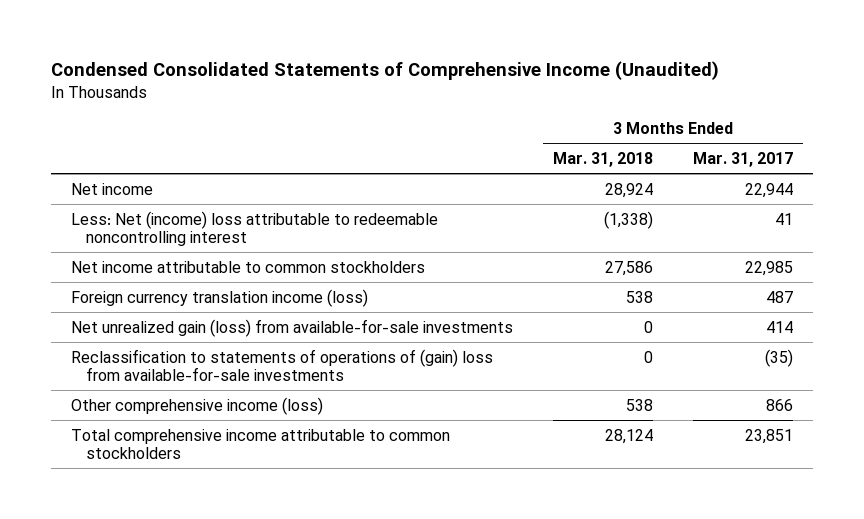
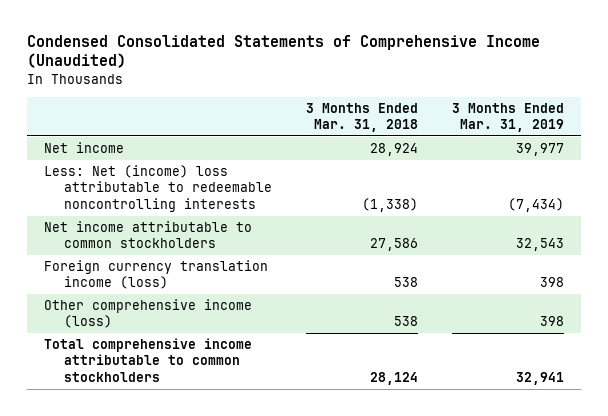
- | 3 Months Ended Mar. 31, 2018 | 3 Months Ended Mar. 31, 2017
+ | 3 Months Ended Mar. 31, 2018 | 3 Months Ended Mar. 31, 2019
- Less: Net (income) loss attributable to redeemable noncontrolling interest | (1,338) | 41
+ Less: Net (income) loss attributable to redeemable noncontrolling interests | (1,338) | (7,434)
- Net unrealized gain (loss) from available-for-sale investments | 0 | 414
- Reclassification to statements of operations of (gain) loss from available-for-sale investments | 0 | (35)

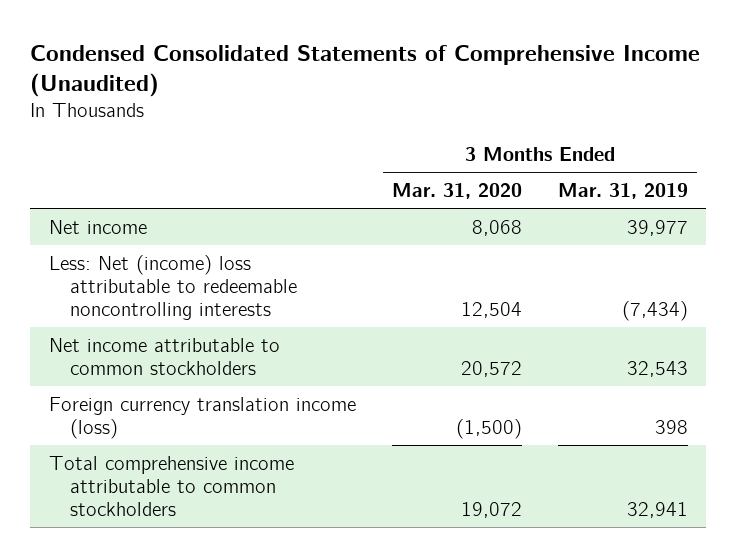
- | 3 Months Ended Mar. 31, 2018 | 3 Months Ended Mar. 31, 2019
+ | 3 Months Ended Mar. 31, 2020 | 3 Months Ended Mar. 31, 2019
- Other comprehensive income (loss) | 538 | 398

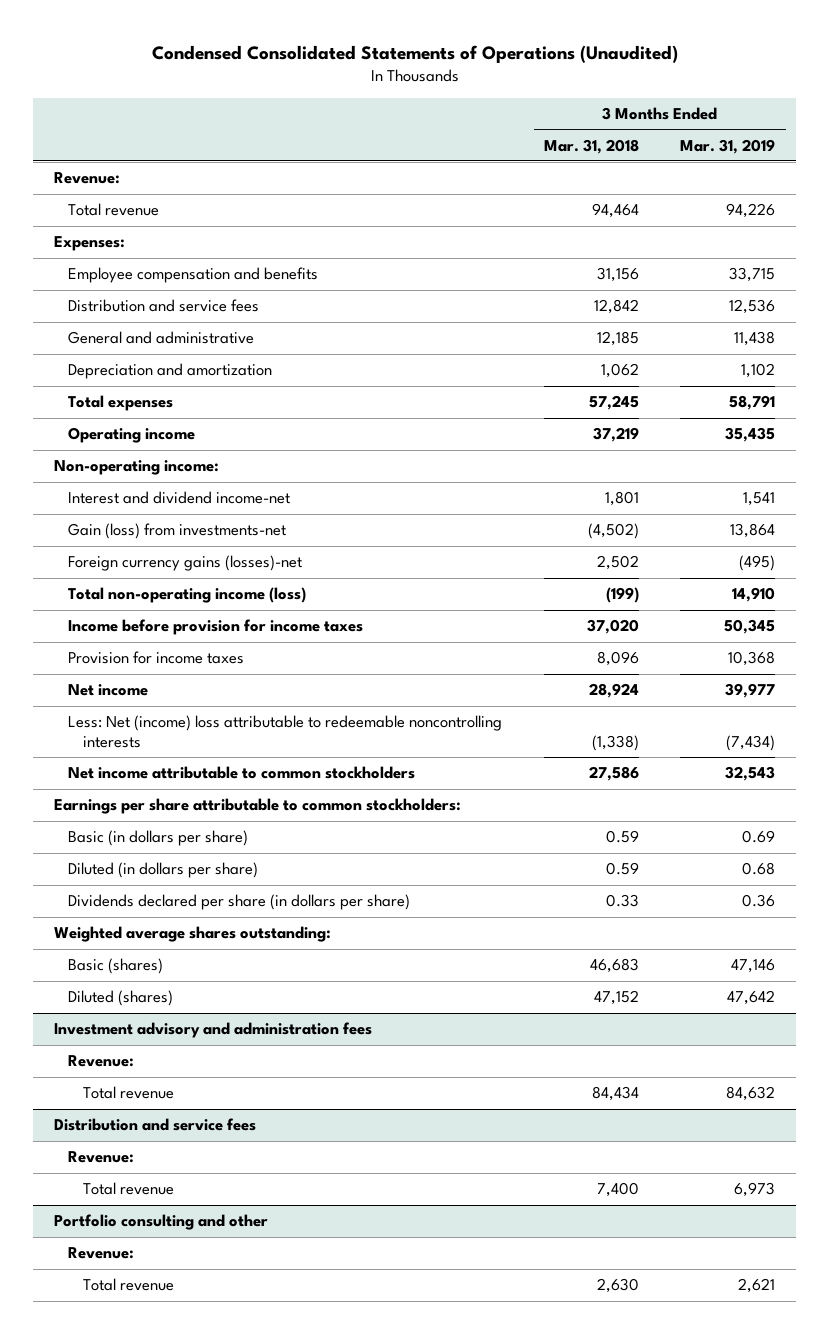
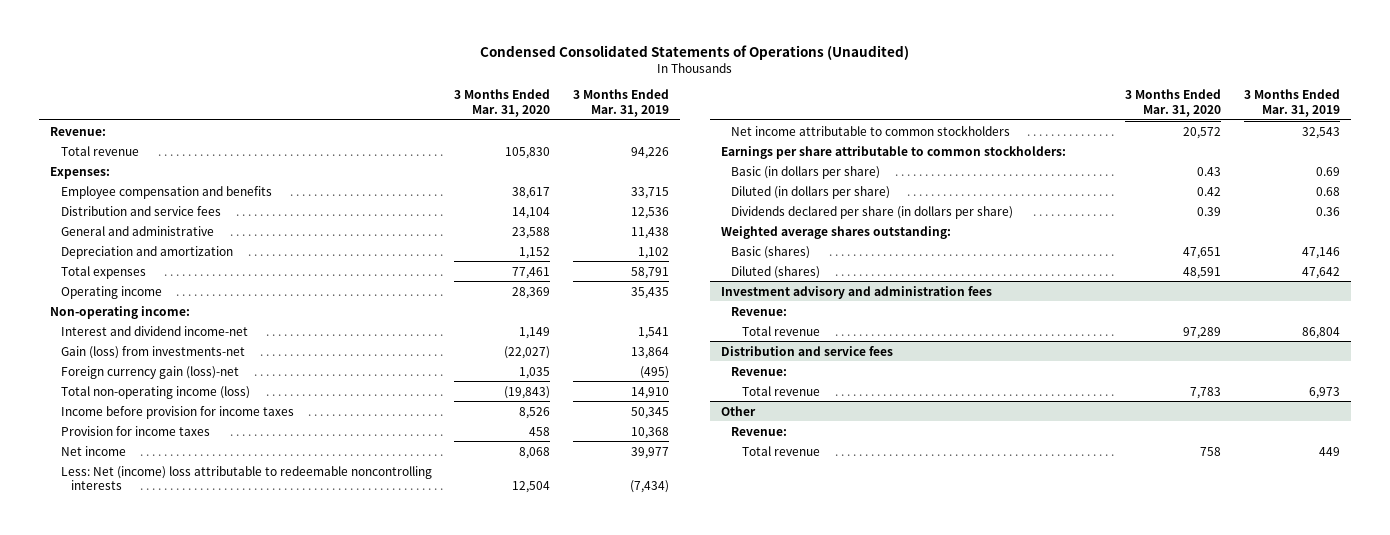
- | 3 Months Ended Mar. 31, 2018 | 3 Months Ended Mar. 31, 2019
+ | 3 Months Ended Mar. 31, 2020 | 3 Months Ended Mar. 31, 2019
- Foreign currency gains (losses)-net | 2,502 | (495)
+ Foreign currency gain (loss)-net | 1,035 | (495)
@ Investment advisory and administration fees
- Total revenue | 84,434 | 84,632
+ Total revenue | 97,289 | 86,804
- Portfolio consulting and other
+ Other
- Total revenue | 2,630 | 2,621
+ Total revenue | 758 | 449

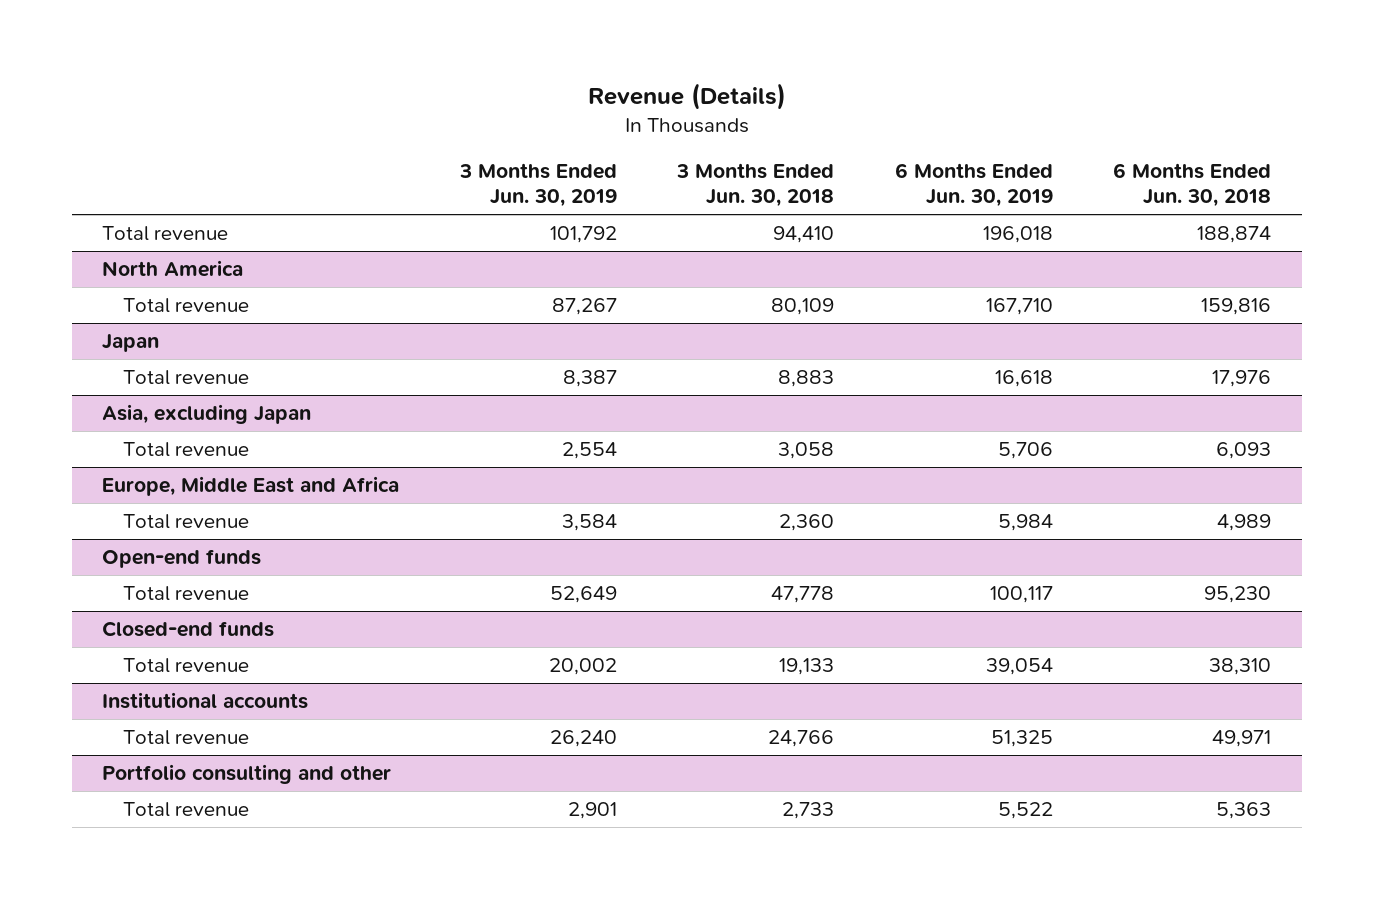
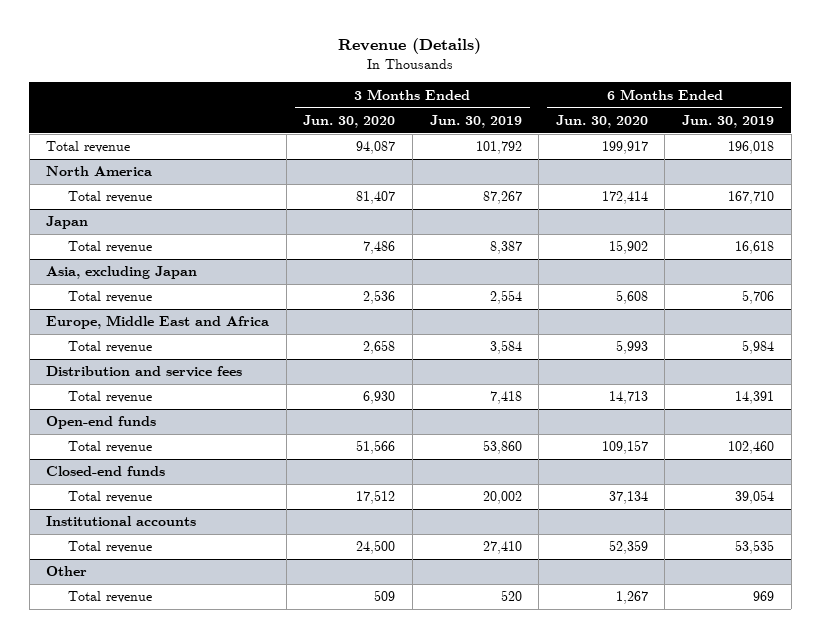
- | 3 Months Ended Jun. 30, 2019 | 3 Months Ended Jun. 30, 2018 | 6 Months Ended Jun. 30, 2019 | 6 Months Ended Jun. 30, 2018
+ | 3 Months Ended Jun. 30, 2020 | 3 Months Ended Jun. 30, 2019 | 6 Months Ended Jun. 30, 2020 | 6 Months Ended Jun. 30, 2019
+ Distribution and service fees
+ Total revenue | 6,930 | 7,418 | 14,713 | 14,391
@ Open-end funds
- Total revenue | 52,649 | 47,778 | 100,117 | 95,230
+ Total revenue | 51,566 | 53,860 | 109,157 | 102,460
@ Institutional accounts
- Total revenue | 26,240 | 24,766 | 51,325 | 49,971
- Portfolio consulting and other
- Total revenue | 2,901 | 2,733 | 5,522 | 5,363
@ Institutional accounts
+ Total revenue | 24,500 | 27,410 | 52,359 | 53,535
+ Other
+ Total revenue | 509 | 520 | 1,267 | 969

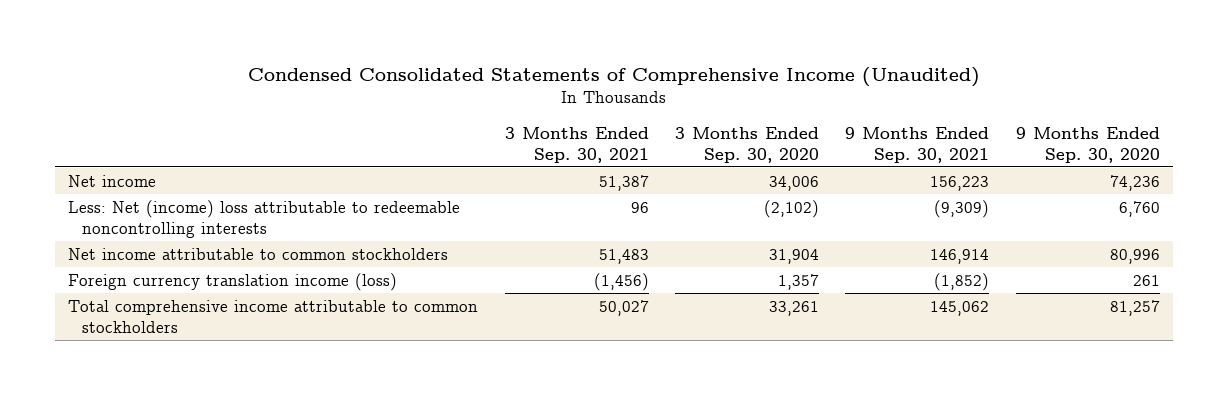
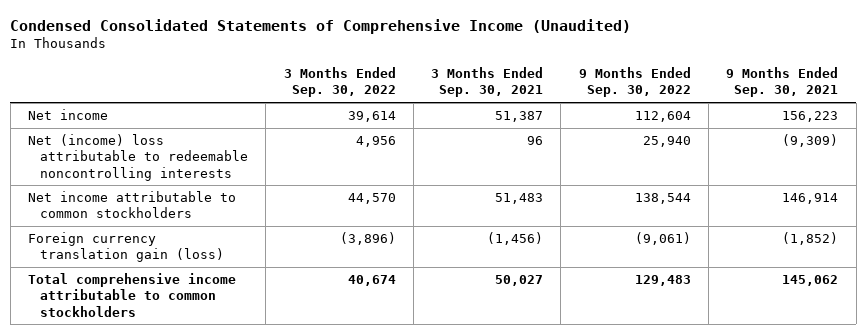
- | 3 Months Ended Sep. 30, 2021 | 3 Months Ended Sep. 30, 2020 | 9 Months Ended Sep. 30, 2021 | 9 Months Ended Sep. 30, 2020
+ | 3 Months Ended Sep. 30, 2022 | 3 Months Ended Sep. 30, 2021 | 9 Months Ended Sep. 30, 2022 | 9 Months Ended Sep. 30, 2021
- Less: Net (income) loss attributable to redeemable noncontrolling interests | 96 | (2,102) | (9,309) | 6,760
+ Net (income) loss attributable to redeemable noncontrolling interests | 4,956 | 96 | 25,940 | (9,309)
- Foreign currency translation income (loss) | (1,456) | 1,357 | (1,852) | 261
+ Foreign currency translation gain (loss) | (3,896) | (1,456) | (9,061) | (1,852)

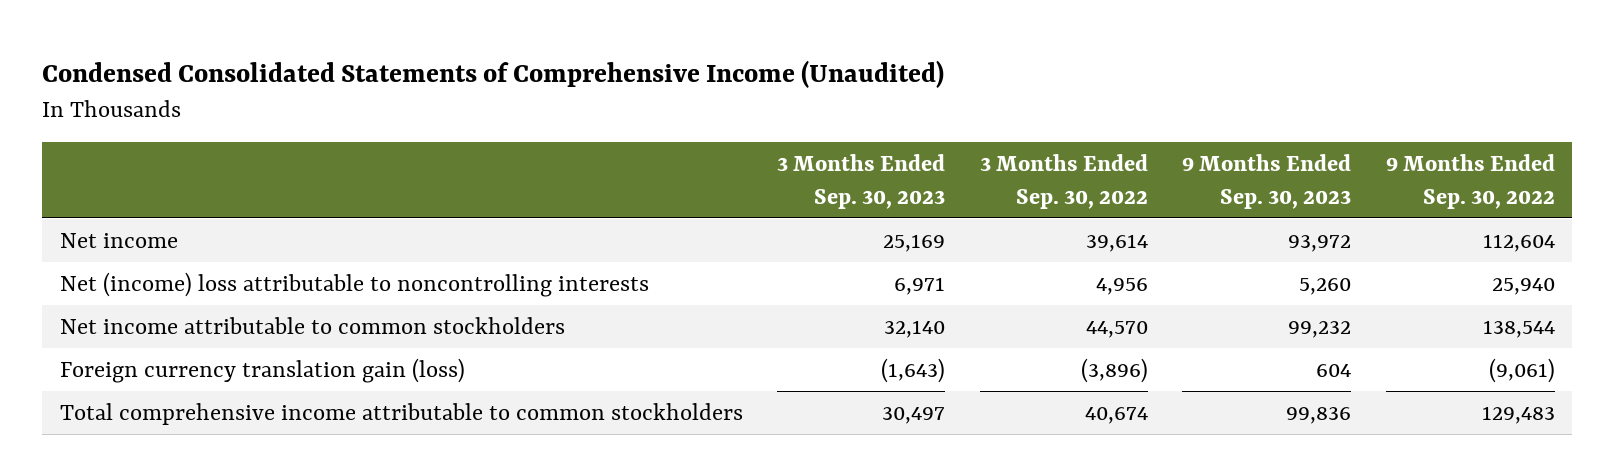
- | 3 Months Ended Sep. 30, 2022 | 3 Months Ended Sep. 30, 2021 | 9 Months Ended Sep. 30, 2022 | 9 Months Ended Sep. 30, 2021
+ | 3 Months Ended Sep. 30, 2023 | 3 Months Ended Sep. 30, 2022 | 9 Months Ended Sep. 30, 2023 | 9 Months Ended Sep. 30, 2022
- Net (income) loss attributable to redeemable noncontrolling interests | 4,956 | 96 | 25,940 | (9,309)
+ Net (income) loss attributable to noncontrolling interests | 6,971 | 4,956 | 5,260 | 25,940

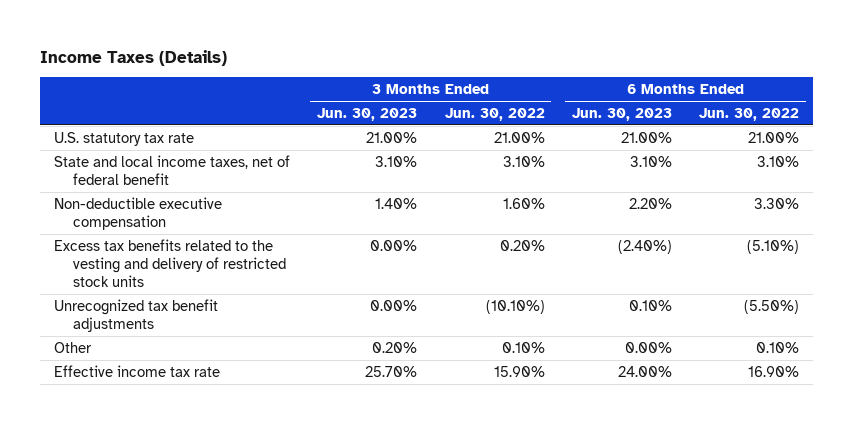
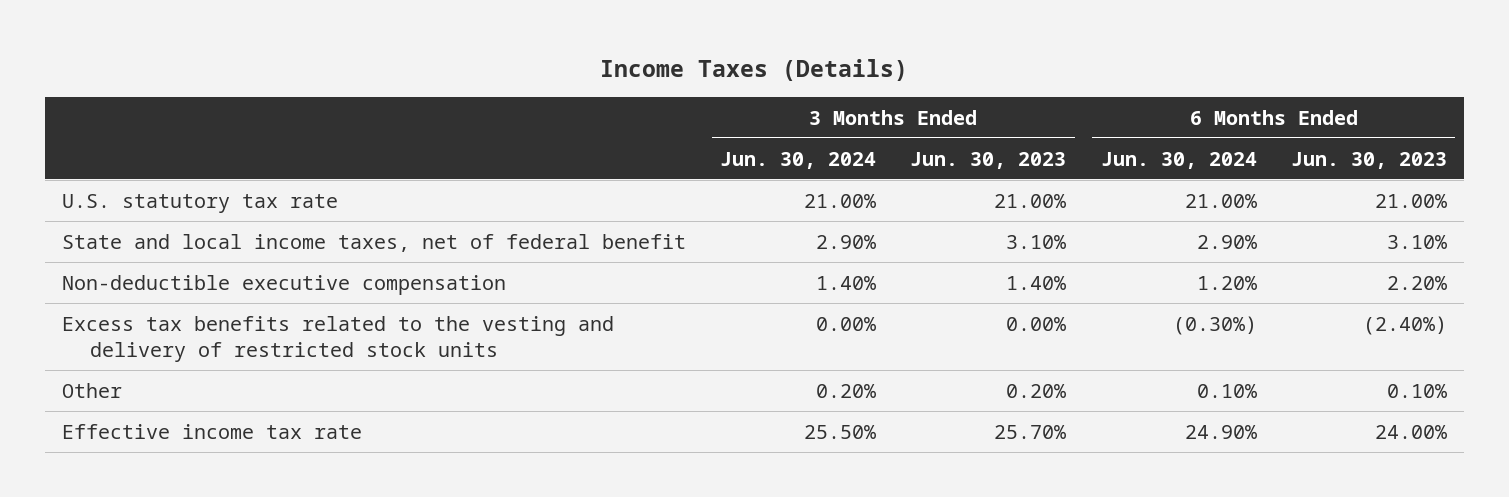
- | 3 Months Ended Jun. 30, 2023 | 3 Months Ended Jun. 30, 2022 | 6 Months Ended Jun. 30, 2023 | 6 Months Ended Jun. 30, 2022
+ | 3 Months Ended Jun. 30, 2024 | 3 Months Ended Jun. 30, 2023 | 6 Months Ended Jun. 30, 2024 | 6 Months Ended Jun. 30, 2023
- Unrecognized tax benefit adjustments | 0.00% | (10.10%) | 0.10% | (5.50%)
- Other | 0.20% | 0.10% | 0.00% | 0.10%
+ Other | 0.20% | 0.20% | 0.10% | 0.10%

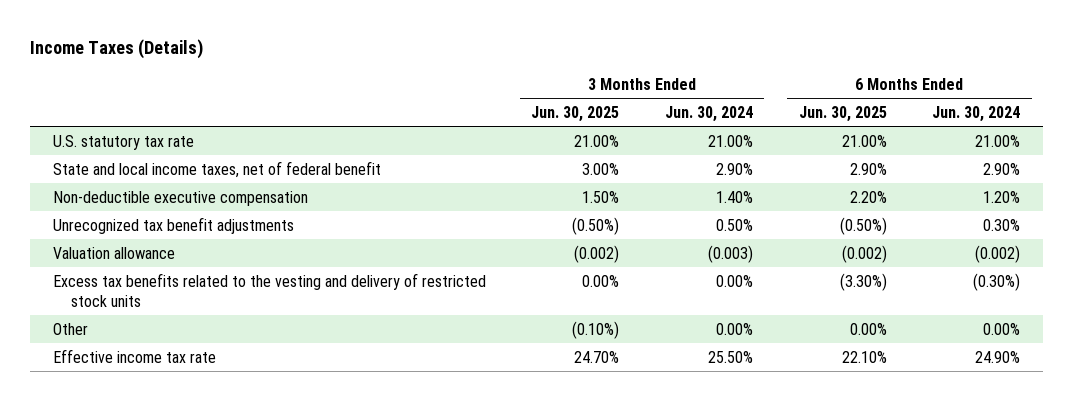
- | 3 Months Ended Jun. 30, 2024 | 3 Months Ended Jun. 30, 2023 | 6 Months Ended Jun. 30, 2024 | 6 Months Ended Jun. 30, 2023
+ | 3 Months Ended Jun. 30, 2025 | 3 Months Ended Jun. 30, 2024 | 6 Months Ended Jun. 30, 2025 | 6 Months Ended Jun. 30, 2024
+ Unrecognized tax benefit adjustments | (0.50%) | 0.50% | (0.50%) | 0.30%
+ Valuation allowance | (0.002) | (0.003) | (0.002) | (0.002)
- Other | 0.20% | 0.20% | 0.10% | 0.10%
+ Other | (0.10%) | 0.00% | 0.00% | 0.00%

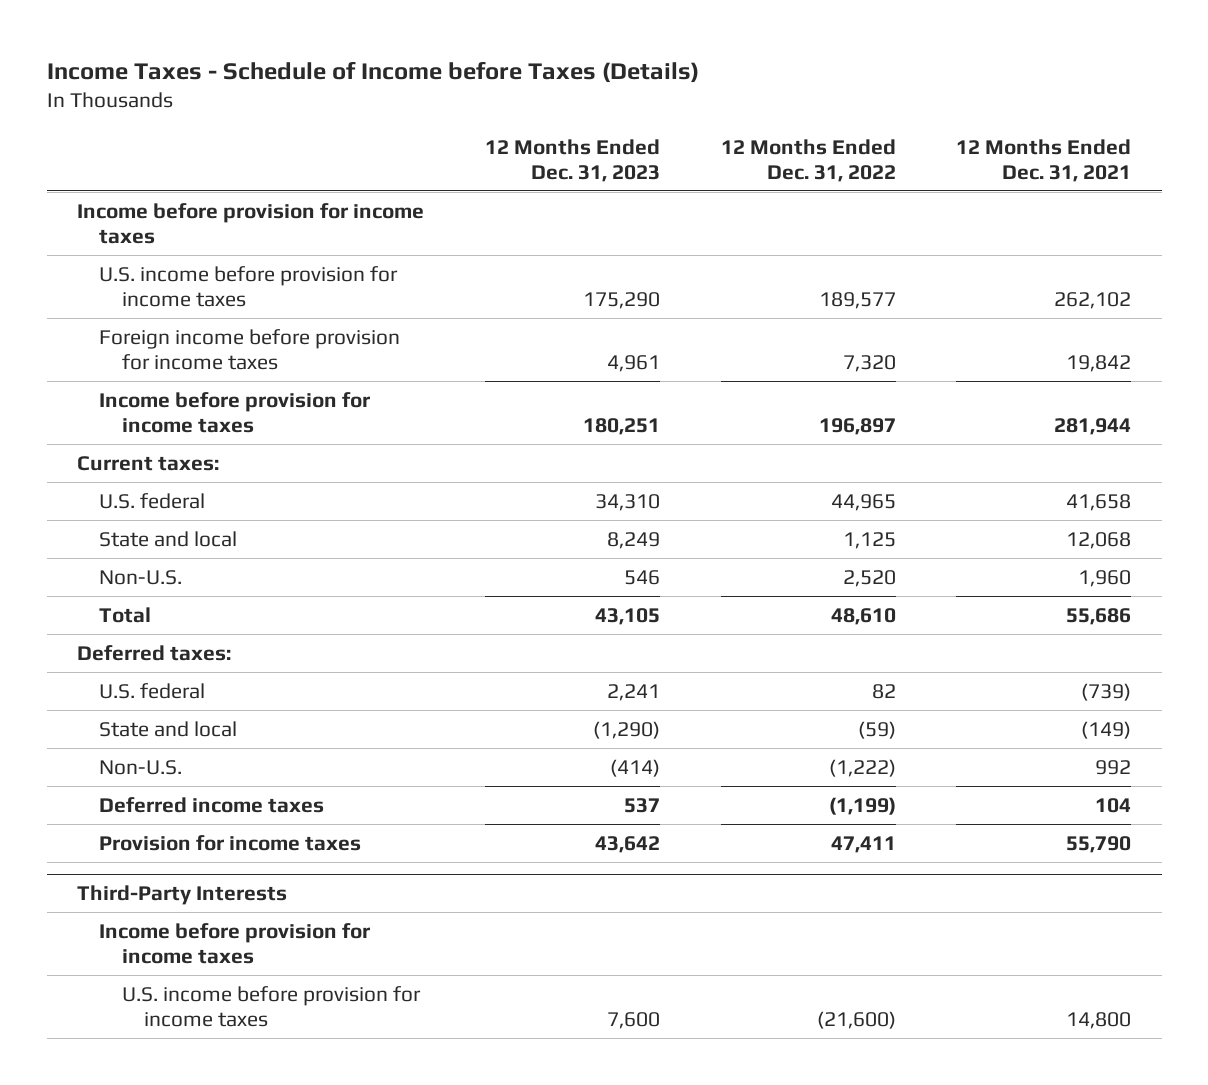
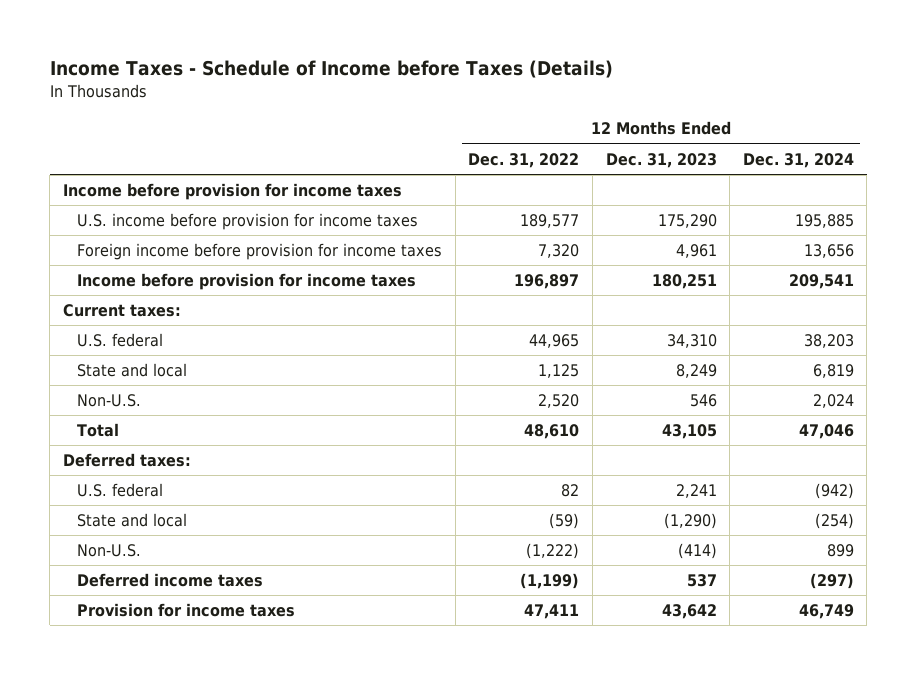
- | 12 Months Ended Dec. 31, 2023 | 12 Months Ended Dec. 31, 2022 | 12 Months Ended Dec. 31, 2021
+ | 12 Months Ended Dec. 31, 2022 | 12 Months Ended Dec. 31, 2023 | 12 Months Ended Dec. 31, 2024
- Third-Party Interests
- Income before provision for income taxes
- U.S. income before provision for income taxes | 7,600 | (21,600) | 14,800

